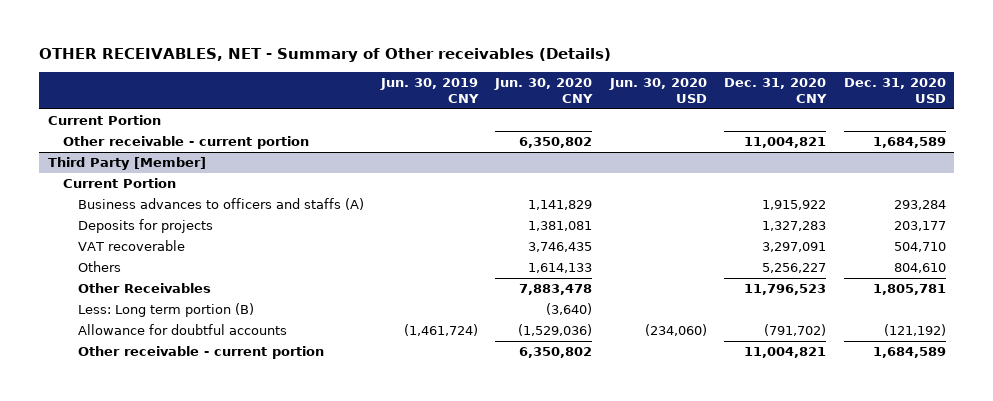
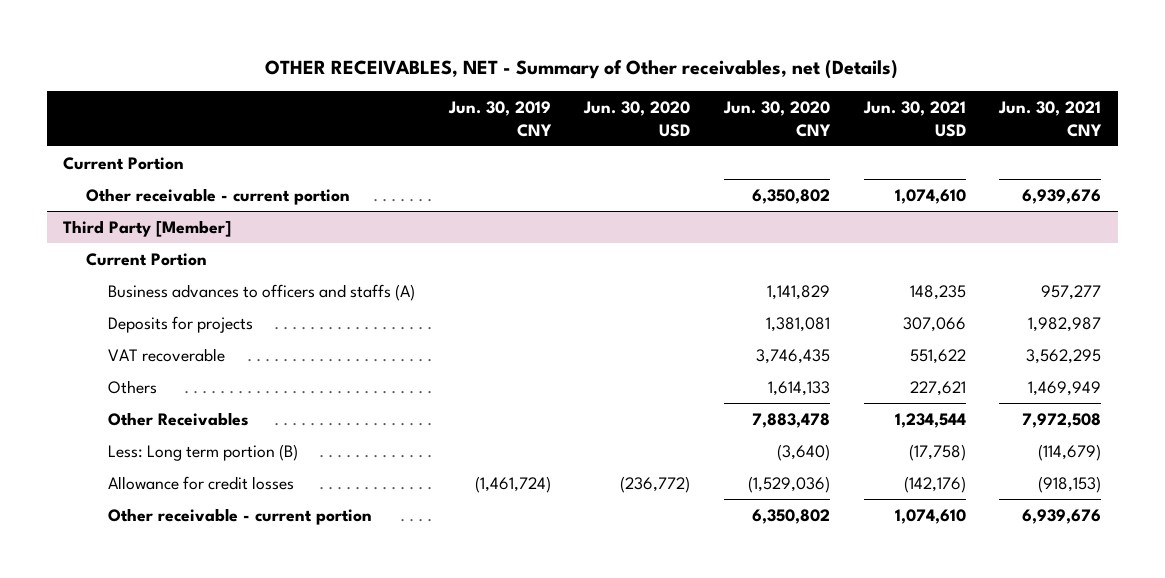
- OTHER RECEIVABLES, NET - Summary of Other receivables (Details)
+ OTHER RECEIVABLES, NET - Summary of Other receivables, net (Details)
- | Jun. 30, 2019 CNY | Jun. 30, 2020 CNY | Jun. 30, 2020 USD | Dec. 31, 2020 CNY | Dec. 31, 2020 USD
+ | Jun. 30, 2019 CNY | Jun. 30, 2020 USD | Jun. 30, 2020 CNY | Jun. 30, 2021 USD | Jun. 30, 2021 CNY
@ Third Party [Member]
- Allowance for doubtful accounts | (1,461,724) | (1,529,036) | (234,060) | (791,702) | (121,192)
+ Allowance for credit losses | (1,461,724) | (236,772) | (1,529,036) | (142,176) | (918,153)

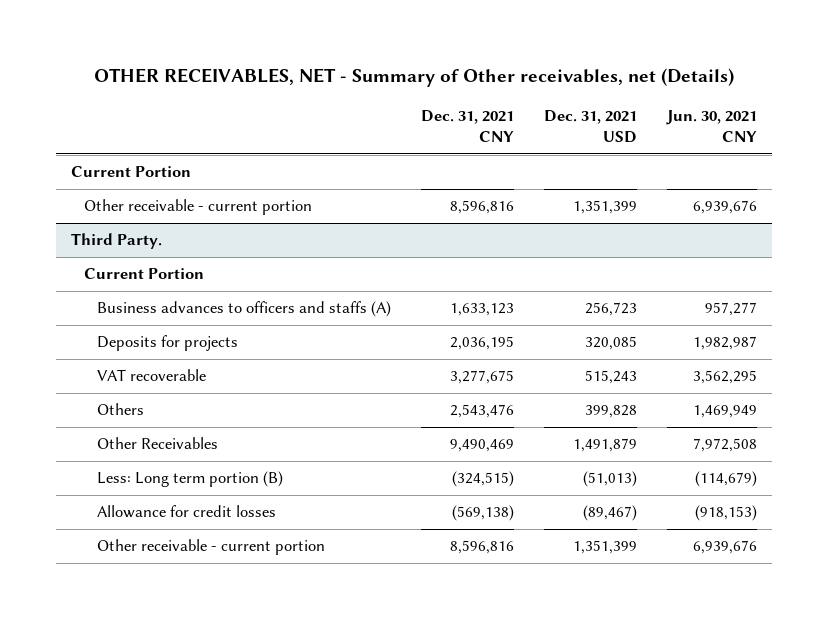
- | Jun. 30, 2019 CNY | Jun. 30, 2020 USD | Jun. 30, 2020 CNY | Jun. 30, 2021 USD | Jun. 30, 2021 CNY
+ | Dec. 31, 2021 CNY | Dec. 31, 2021 USD | Jun. 30, 2021 CNY
- Third Party [Member]
+ Third Party.

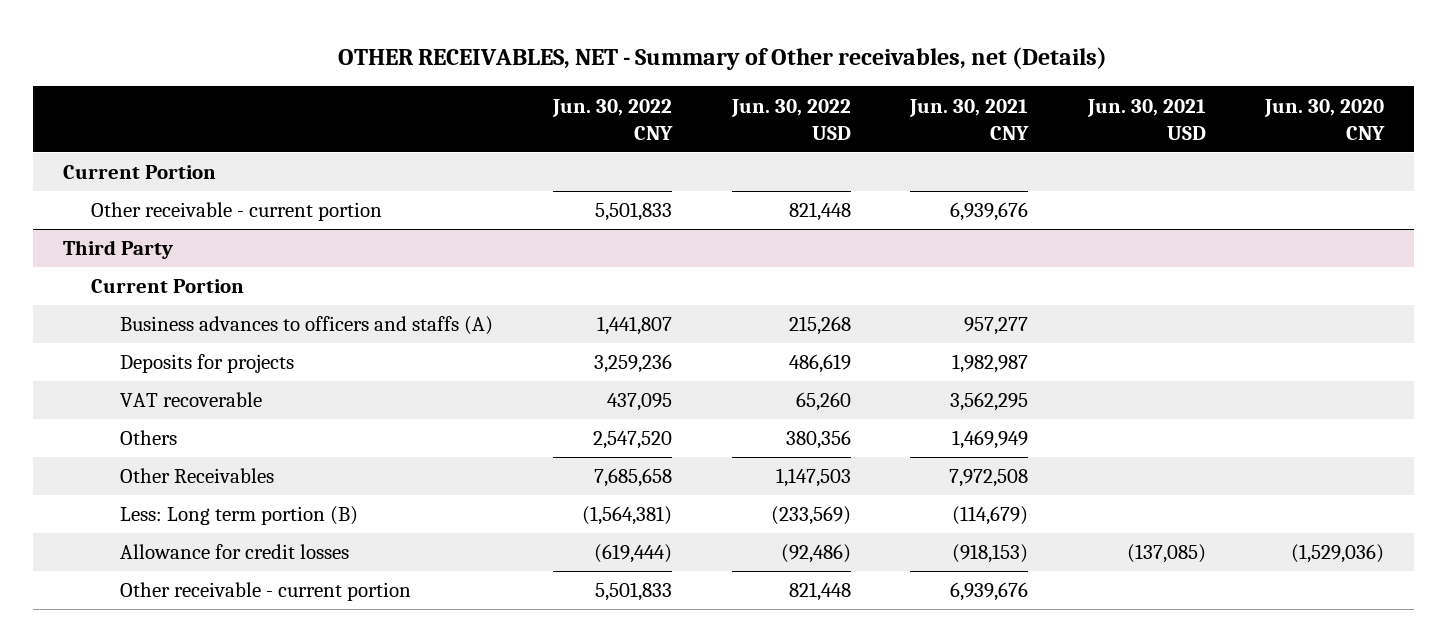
- | Dec. 31, 2021 CNY | Dec. 31, 2021 USD | Jun. 30, 2021 CNY
+ | Jun. 30, 2022 CNY | Jun. 30, 2022 USD | Jun. 30, 2021 CNY | Jun. 30, 2021 USD | Jun. 30, 2020 CNY
- Third Party.
+ Third Party

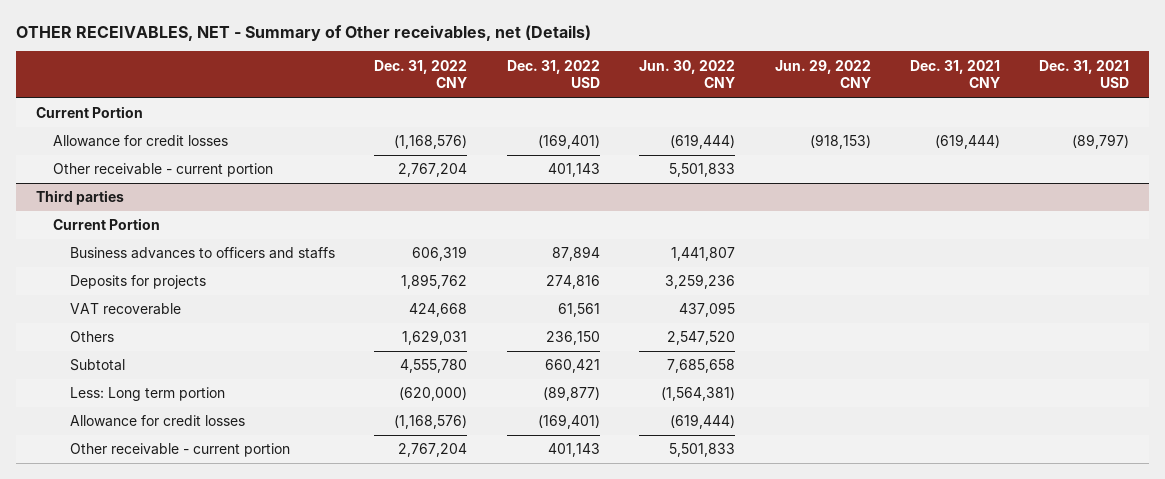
- | Jun. 30, 2022 CNY | Jun. 30, 2022 USD | Jun. 30, 2021 CNY | Jun. 30, 2021 USD | Jun. 30, 2020 CNY
+ | Dec. 31, 2022 CNY | Dec. 31, 2022 USD | Jun. 30, 2022 CNY | Jun. 29, 2022 CNY | Dec. 31, 2021 CNY | Dec. 31, 2021 USD
+ Allowance for credit losses | (1,168,576) | (169,401) | (619,444) | (918,153) | (619,444) | (89,797)
- Third Party
+ Third parties
- Business advances to officers and staffs (A) | 1,441,807 | 215,268 | 957,277 | |
+ Business advances to officers and staffs | 606,319 | 87,894 | 1,441,807 | | |
- Other Receivables | 7,685,658 | 1,147,503 | 7,972,508 | |
- Less: Long term portion (B) | (1,564,381) | (233,569) | (114,679) | |
+ Subtotal | 4,555,780 | 660,421 | 7,685,658 | | |
+ Less: Long term portion | (620,000) | (89,877) | (1,564,381) | | |

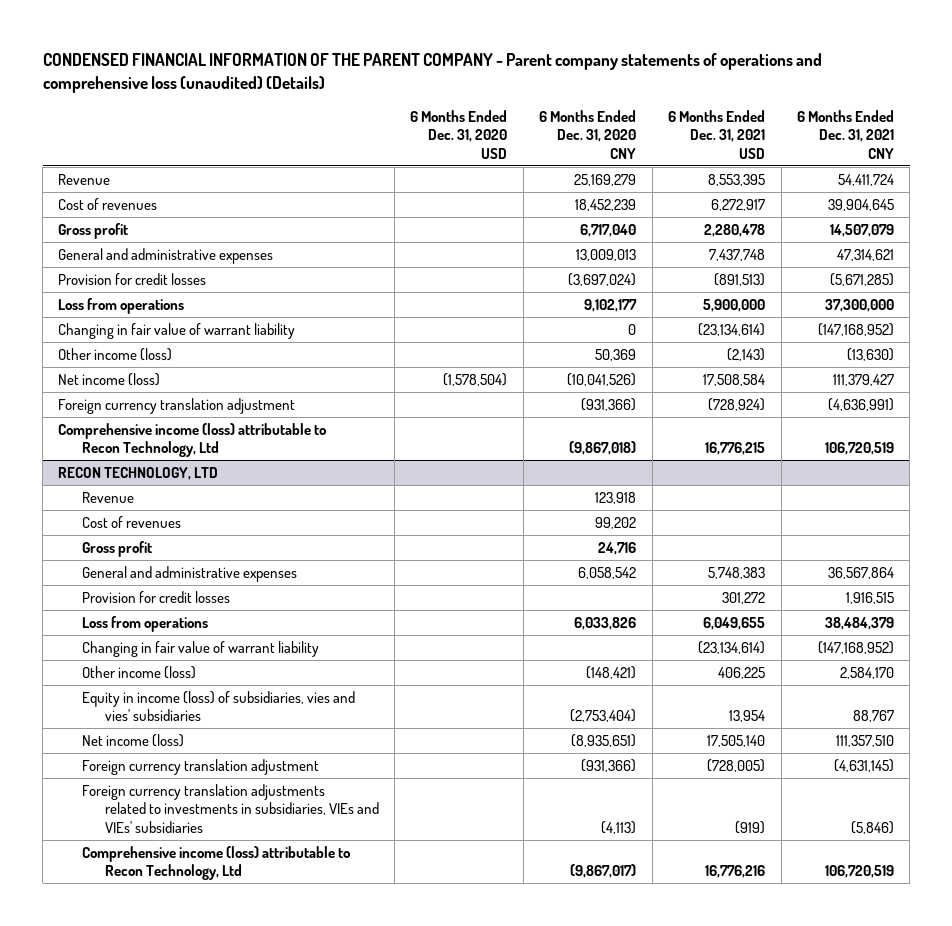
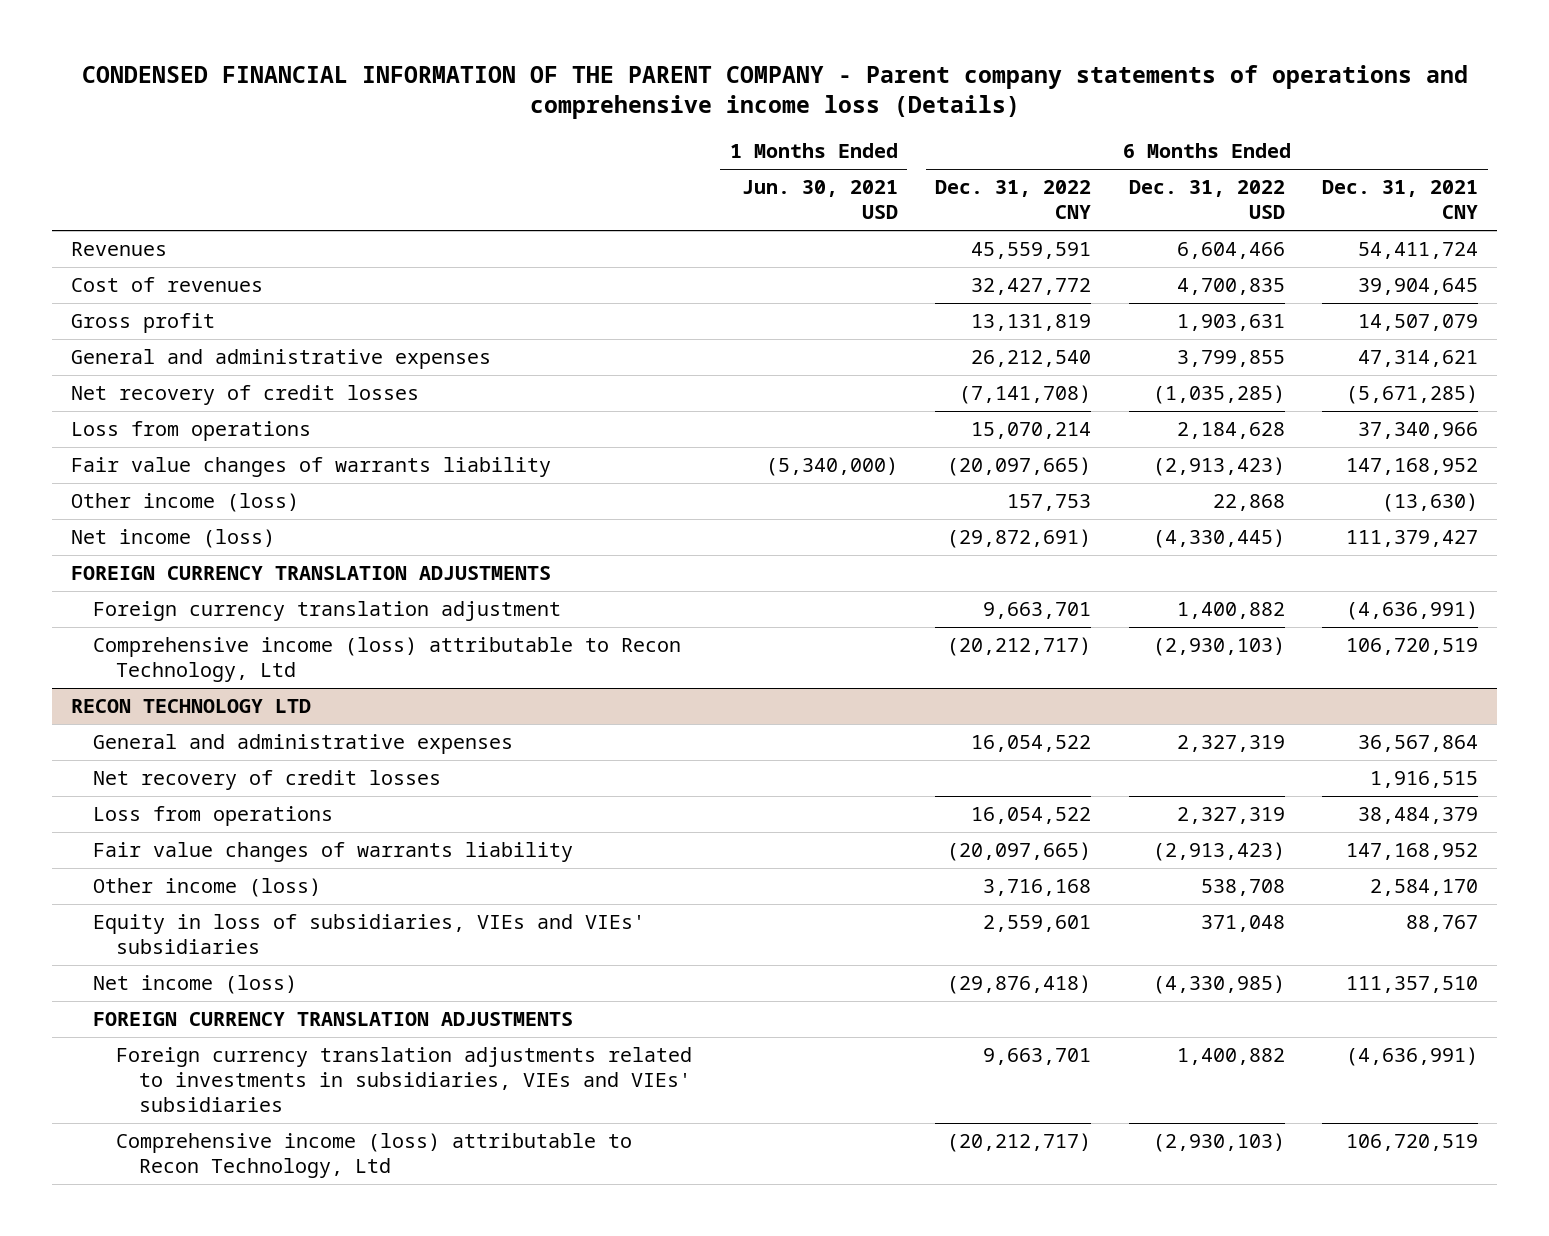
- CONDENSED FINANCIAL INFORMATION OF THE PARENT COMPANY - Parent company statements of operations and comprehensive loss (unaudited) (Details)
+ CONDENSED FINANCIAL INFORMATION OF THE PARENT COMPANY - Parent company statements of operations and comprehensive income loss (Details)
- | 6 Months Ended Dec. 31, 2020 USD | 6 Months Ended Dec. 31, 2020 CNY | 6 Months Ended Dec. 31, 2021 USD | 6 Months Ended Dec. 31, 2021 CNY
+ | 1 Months Ended Jun. 30, 2021 USD | 6 Months Ended Dec. 31, 2022 CNY | 6 Months Ended Dec. 31, 2022 USD | 6 Months Ended Dec. 31, 2021 CNY
- Revenue | | 25,169,279 | 8,553,395 | 54,411,724
+ Revenues | | 45,559,591 | 6,604,466 | 54,411,724
- Provision for credit losses | | (3,697,024) | (891,513) | (5,671,285)
- Loss from operations | | 9,102,177 | 5,900,000 | 37,300,000
- Changing in fair value of warrant liability | | 0 | (23,134,614) | (147,168,952)
+ Net recovery of credit losses | | (7,141,708) | (1,035,285) | (5,671,285)
+ Loss from operations | | 15,070,214 | 2,184,628 | 37,340,966
+ Fair value changes of warrants liability | (5,340,000) | (20,097,665) | (2,913,423) | 147,168,952
+ FOREIGN CURRENCY TRANSLATION ADJUSTMENTS
- RECON TECHNOLOGY, LTD
- Revenue | | 123,918 | |
- Cost of revenues | | 99,202 | |
- Gross profit | | 24,716 | |
+ RECON TECHNOLOGY LTD
- Provision for credit losses | | | 301,272 | 1,916,515
+ Net recovery of credit losses | | | | 1,916,515
- Changing in fair value of warrant liability | | | (23,134,614) | (147,168,952)
+ Fair value changes of warrants liability | | (20,097,665) | (2,913,423) | 147,168,952
- Equity in income (loss) of subsidiaries, vies and vies' subsidiaries | | (2,753,404) | 13,954 | 88,767
+ Equity in loss of subsidiaries, VIEs and VIEs' subsidiaries | | 2,559,601 | 371,048 | 88,767
- Foreign currency translation adjustment | | (931,366) | (728,005) | (4,631,145)
- Foreign currency translation adjustments related to investments in subsidiaries, VIEs and VIEs' subsidiaries | | (4,113) | (919) | (5,846)
+ FOREIGN CURRENCY TRANSLATION ADJUSTMENTS
+ Foreign currency translation adjustments related to investments in subsidiaries, VIEs and VIEs' subsidiaries | | 9,663,701 | 1,400,882 | (4,636,991)

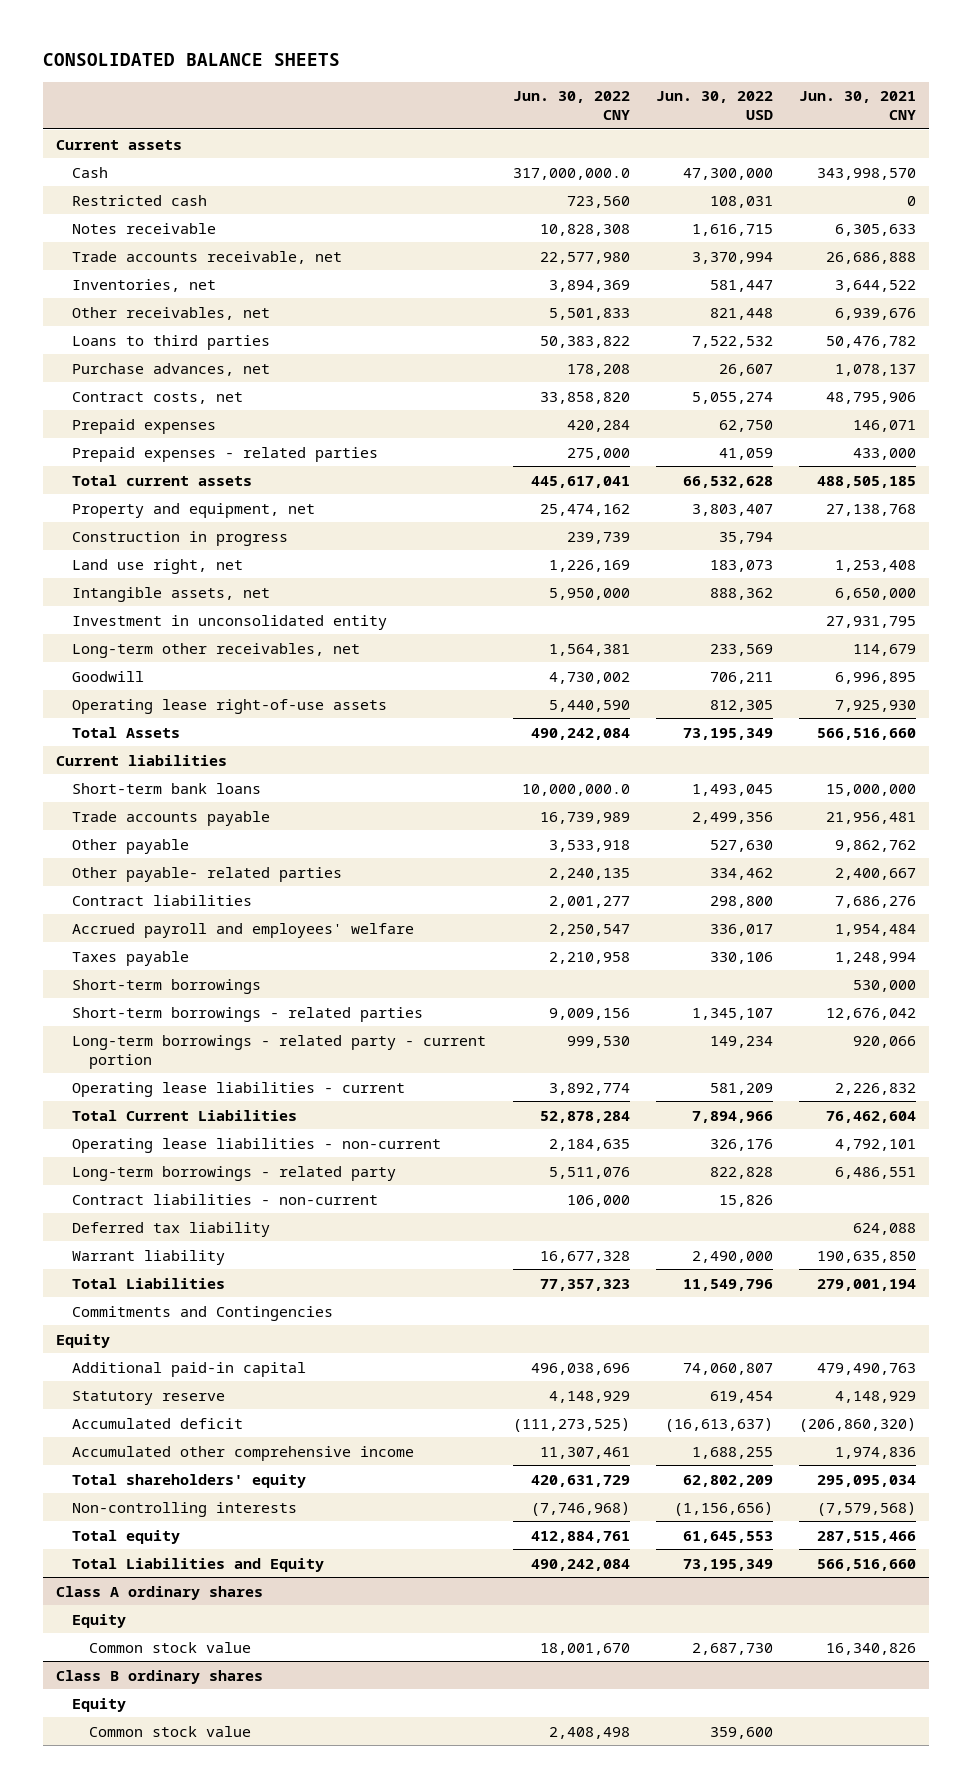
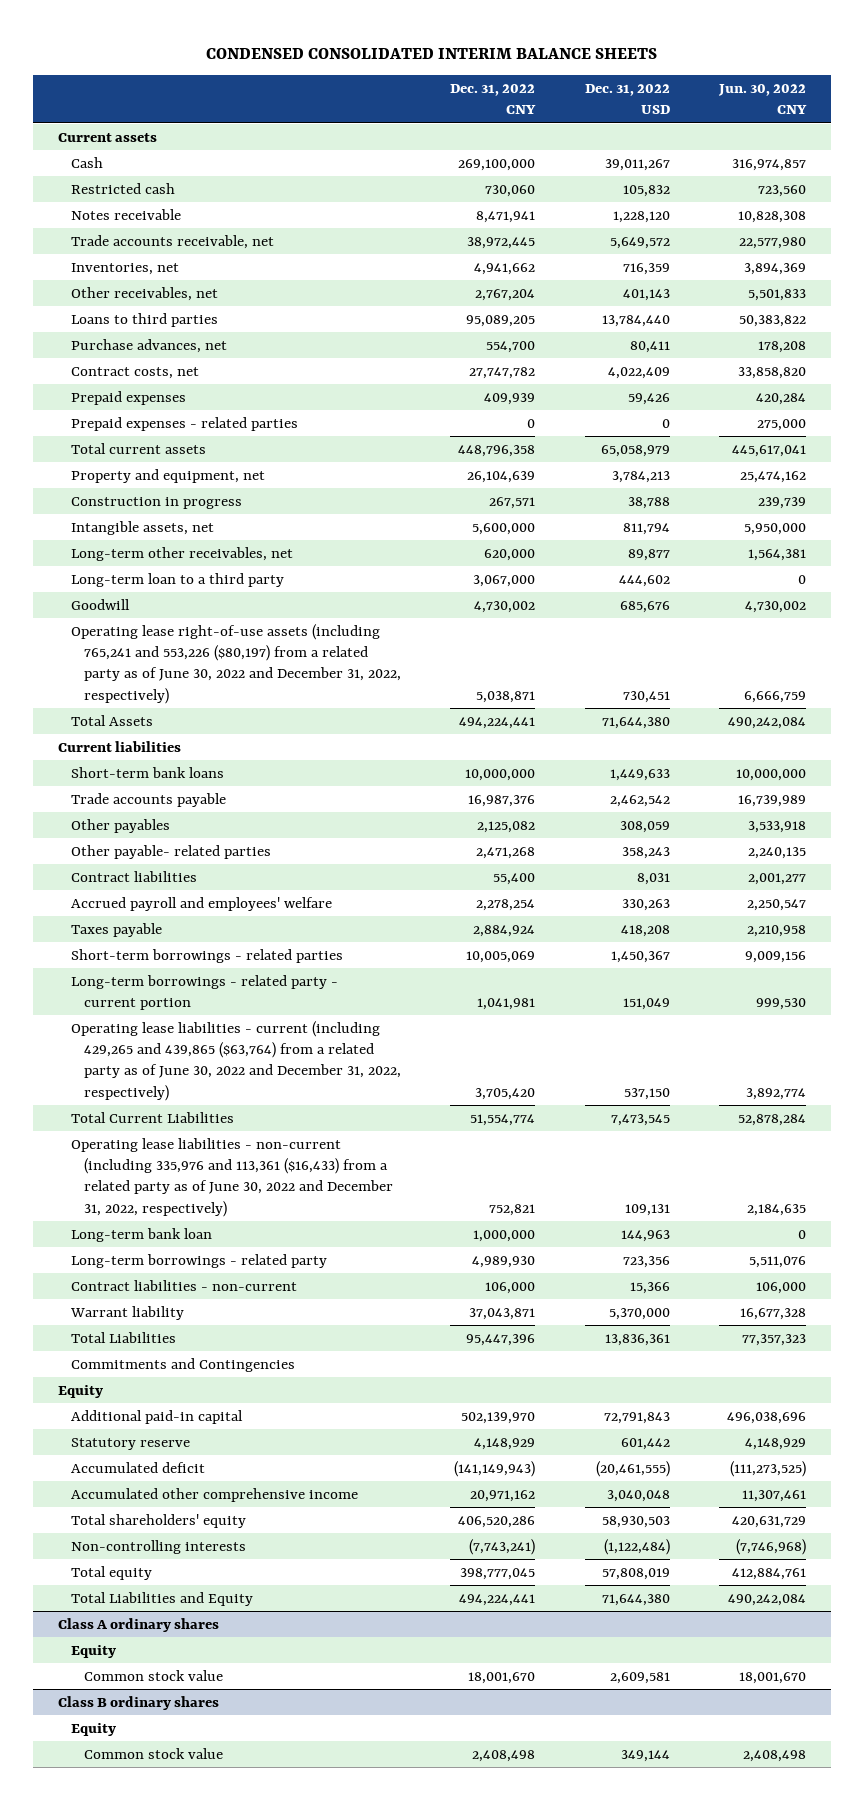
- CONSOLIDATED BALANCE SHEETS
+ CONDENSED CONSOLIDATED INTERIM BALANCE SHEETS
- | Jun. 30, 2022 CNY | Jun. 30, 2022 USD | Jun. 30, 2021 CNY
+ | Dec. 31, 2022 CNY | Dec. 31, 2022 USD | Jun. 30, 2022 CNY
- Cash | 317,000,000.0 | 47,300,000 | 343,998,570
+ Cash | 269,100,000 | 39,011,267 | 316,974,857
- Land use right, net | 1,226,169 | 183,073 | 1,253,408
- Investment in unconsolidated entity | | | 27,931,795
+ Long-term loan to a third party | 3,067,000 | 444,602 | 0
- Operating lease right-of-use assets | 5,440,590 | 812,305 | 7,925,930
+ Operating lease right-of-use assets (including 765,241 and 553,226 ($80,197) from a related party as of June 30, 2022 and December 31, 2022, respectively) | 5,038,871 | 730,451 | 6,666,759
- Short-term bank loans | 10,000,000.0 | 1,493,045 | 15,000,000
+ Short-term bank loans | 10,000,000 | 1,449,633 | 10,000,000
- Other payable | 3,533,918 | 527,630 | 9,862,762
+ Other payables | 2,125,082 | 308,059 | 3,533,918
- Short-term borrowings | | | 530,000
- Operating lease liabilities - current | 3,892,774 | 581,209 | 2,226,832
+ Operating lease liabilities - current (including 429,265 and 439,865 ($63,764) from a related party as of June 30, 2022 and December 31, 2022, respectively) | 3,705,420 | 537,150 | 3,892,774
- Operating lease liabilities - non-current | 2,184,635 | 326,176 | 4,792,101
+ Operating lease liabilities - non-current (including 335,976 and 113,361 ($16,433) from a related party as of June 30, 2022 and December 31, 2022, respectively) | 752,821 | 109,131 | 2,184,635
+ Long-term bank loan | 1,000,000 | 144,963 | 0
- Deferred tax liability | | | 624,088

